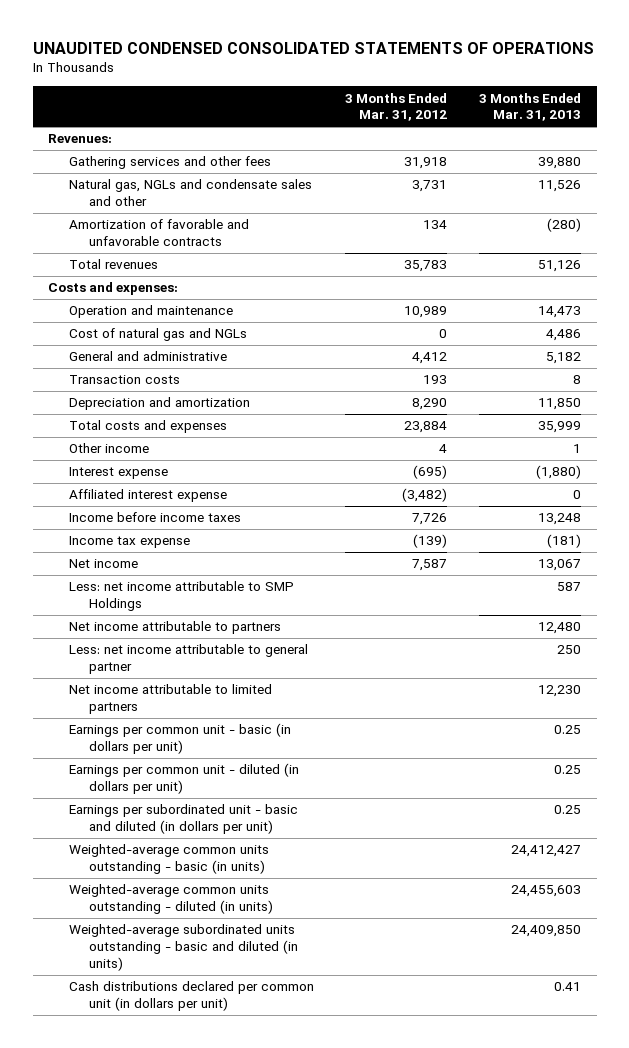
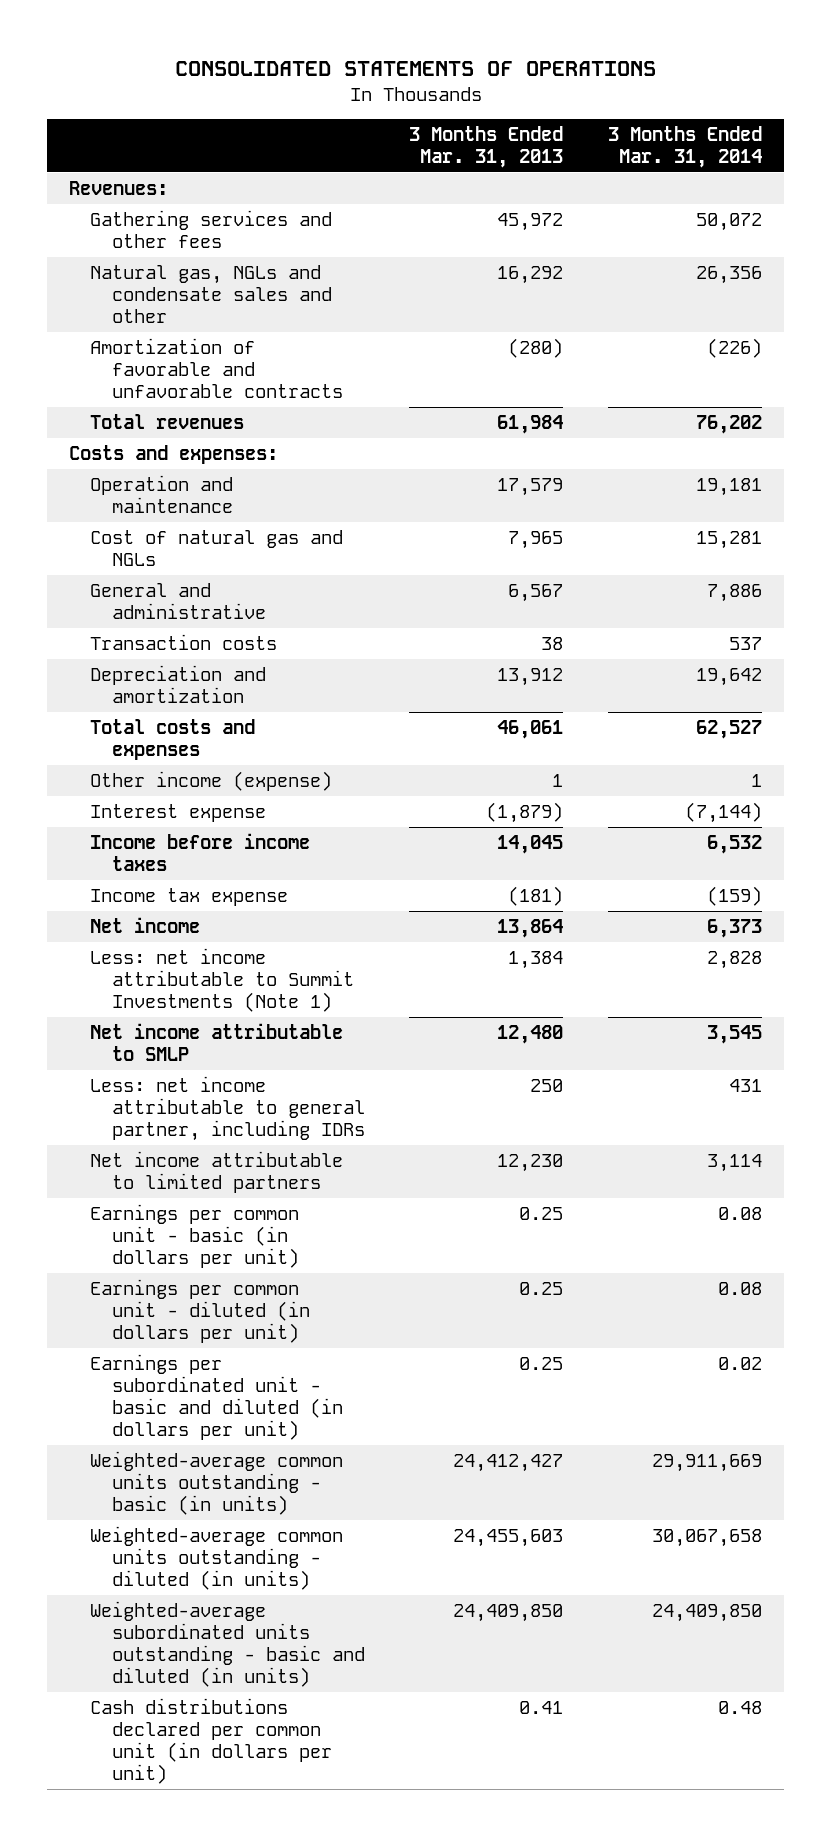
- UNAUDITED CONDENSED CONSOLIDATED STATEMENTS OF OPERATIONS
+ CONSOLIDATED STATEMENTS OF OPERATIONS
- | 3 Months Ended Mar. 31, 2012 | 3 Months Ended Mar. 31, 2013
+ | 3 Months Ended Mar. 31, 2013 | 3 Months Ended Mar. 31, 2014
- Gathering services and other fees | 31,918 | 39,880
- Natural gas, NGLs and condensate sales and other | 3,731 | 11,526
+ Gathering services and other fees | 45,972 | 50,072
+ Natural gas, NGLs and condensate sales and other | 16,292 | 26,356
- Total revenues | 35,783 | 51,126
+ Total revenues | 61,984 | 76,202
- Operation and maintenance | 10,989 | 14,473
- Cost of natural gas and NGLs | 0 | 4,486
- General and administrative | 4,412 | 5,182
- Transaction costs | 193 | 8
- Depreciation and amortization | 8,290 | 11,850
- Total costs and expenses | 23,884 | 35,999
- Other income | 4 | 1
- Interest expense | (695) | (1,880)
- Affiliated interest expense | (3,482) | 0
- Income before income taxes | 7,726 | 13,248
+ Operation and maintenance | 17,579 | 19,181
+ Cost of natural gas and NGLs | 7,965 | 15,281
+ General and administrative | 6,567 | 7,886
+ Transaction costs | 38 | 537
+ Depreciation and amortization | 13,912 | 19,642
+ Total costs and expenses | 46,061 | 62,527
+ Other income (expense) | 1 | 1
+ Interest expense | (1,879) | (7,144)
+ Income before income taxes | 14,045 | 6,532
- Net income | 7,587 | 13,067
- Less: net income attributable to SMP Holdings | | 587
- Net income attributable to partners | | 12,480
- Less: net income attributable to general partner | | 250
+ Net income | 13,864 | 6,373
+ Less: net income attributable to Summit Investments (Note 1) | 1,384 | 2,828
+ Net income attributable to SMLP | 12,480 | 3,545
+ Less: net income attributable to general partner, including IDRs | 250 | 431

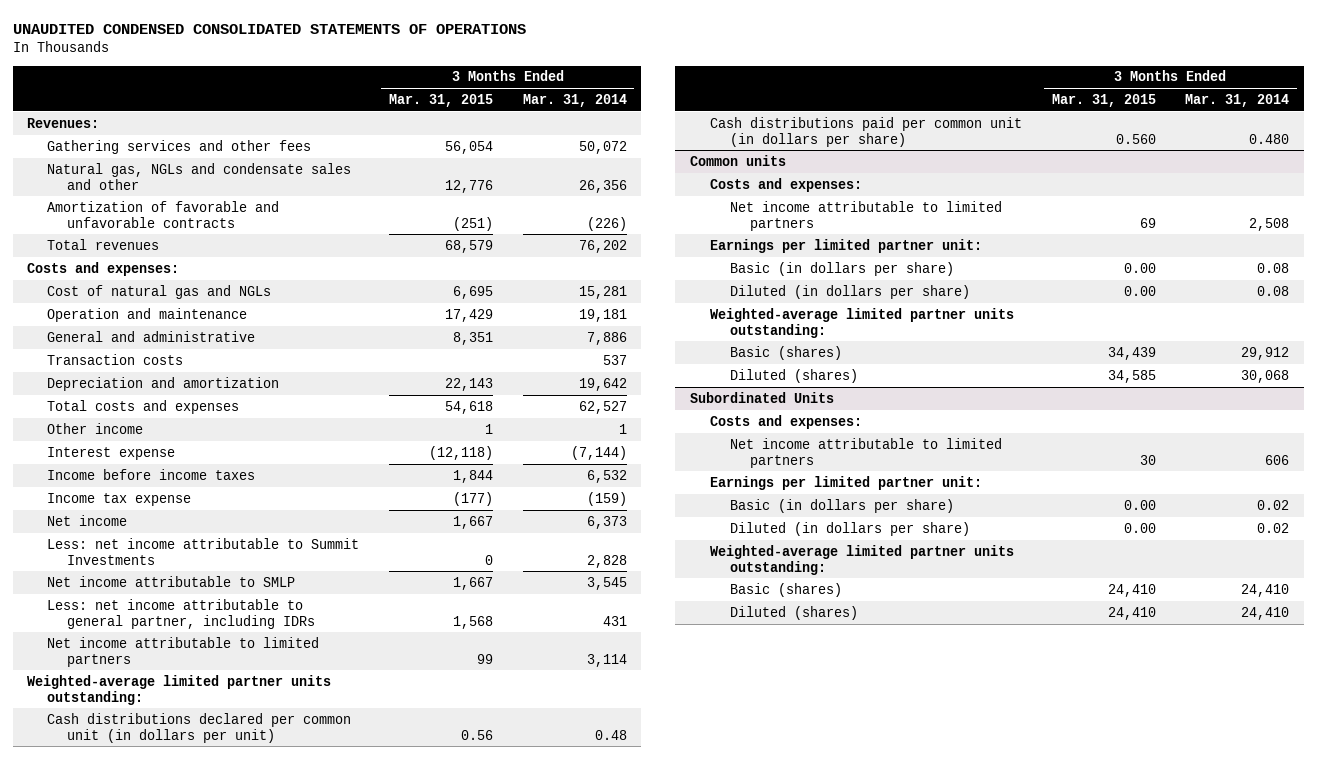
- CONSOLIDATED STATEMENTS OF OPERATIONS
+ UNAUDITED CONDENSED CONSOLIDATED STATEMENTS OF OPERATIONS
- | 3 Months Ended Mar. 31, 2013 | 3 Months Ended Mar. 31, 2014
+ | 3 Months Ended Mar. 31, 2015 | 3 Months Ended Mar. 31, 2014
moved down: Operation and maintenance | 17,429 | 19,181
- Other income (expense) | 1 | 1
+ Other income | 1 | 1
- Less: net income attributable to Summit Investments (Note 1) | 1,384 | 2,828
+ Less: net income attributable to Summit Investments | 0 | 2,828
- Earnings per common unit - basic (in dollars per unit) | 0.25 | 0.08
- Earnings per common unit - diluted (in dollars per unit) | 0.25 | 0.08
- Earnings per subordinated unit - basic and diluted (in dollars per unit) | 0.25 | 0.02
- Weighted-average common units outstanding - basic (in units) | 24,412,427 | 29,911,669
- Weighted-average common units outstanding - diluted (in units) | 24,455,603 | 30,067,658
- Weighted-average subordinated units outstanding - basic and diluted (in units) | 24,409,850 | 24,409,850
+ Weighted-average limited partner units outstanding:
+ Cash distributions paid per common unit (in dollars per share) | 0.560 | 0.480
+ Common units
+ Costs and expenses:
+ Net income attributable to limited partners | 69 | 2,508
+ Earnings per limited partner unit:
+ Basic (in dollars per share) | 0.00 | 0.08
+ Diluted (in dollars per share) | 0.00 | 0.08
+ Weighted-average limited partner units outstanding:
+ Basic (shares) | 34,439 | 29,912
+ Diluted (shares) | 34,585 | 30,068
+ Subordinated Units
+ Costs and expenses:
+ Net income attributable to limited partners | 30 | 606
+ Earnings per limited partner unit:
+ Basic (in dollars per share) | 0.00 | 0.02
+ Diluted (in dollars per share) | 0.00 | 0.02
+ Weighted-average limited partner units outstanding:
+ Basic (shares) | 24,410 | 24,410
+ Diluted (shares) | 24,410 | 24,410

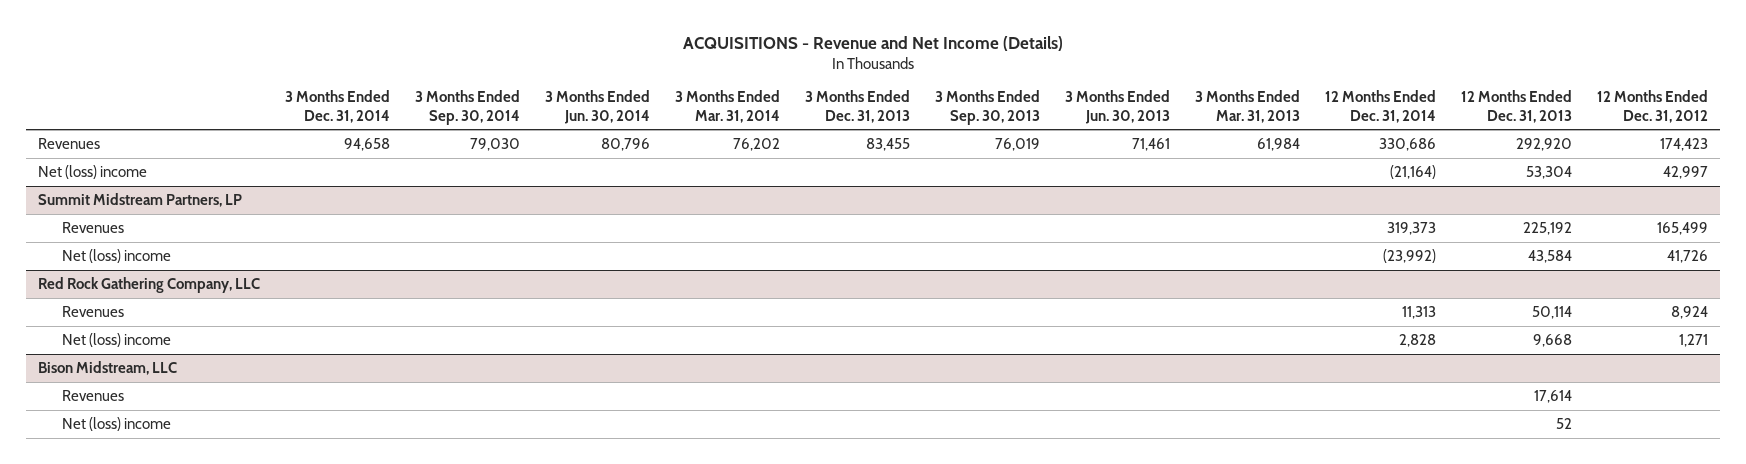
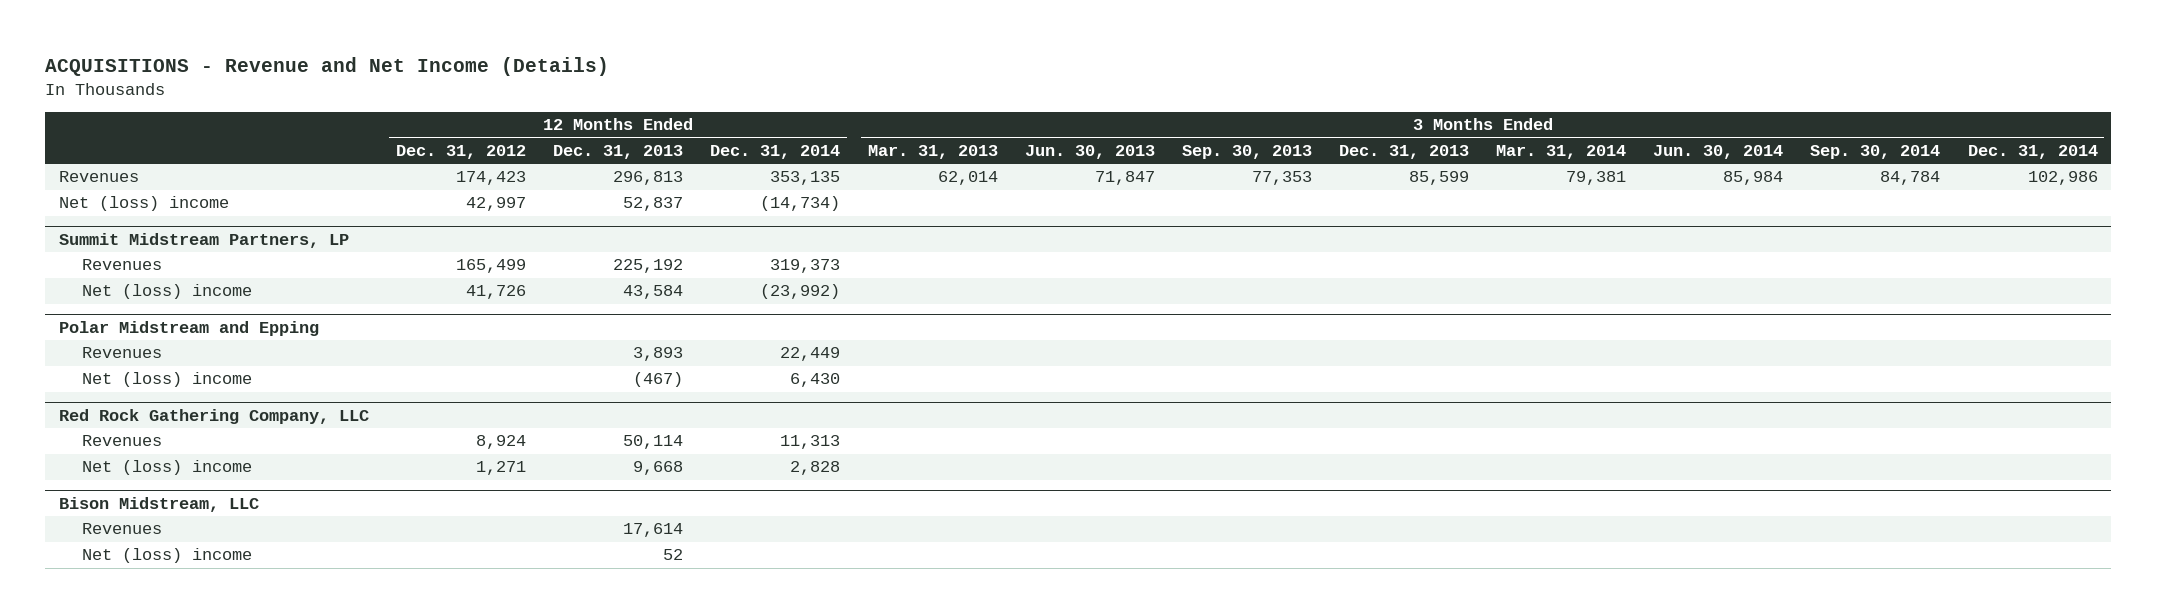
- | 3 Months Ended Dec. 31, 2014 | 3 Months Ended Sep. 30, 2014 | 3 Months Ended Jun. 30, 2014 | 3 Months Ended Mar. 31, 2014 | 3 Months Ended Dec. 31, 2013 | 3 Months Ended Sep. 30, 2013 | 3 Months Ended Jun. 30, 2013 | 3 Months Ended Mar. 31, 2013 | 12 Months Ended Dec. 31, 2014 | 12 Months Ended Dec. 31, 2013 | 12 Months Ended Dec. 31, 2012
+ | 12 Months Ended Dec. 31, 2012 | 12 Months Ended Dec. 31, 2013 | 12 Months Ended Dec. 31, 2014 | 3 Months Ended Mar. 31, 2013 | 3 Months Ended Jun. 30, 2013 | 3 Months Ended Sep. 30, 2013 | 3 Months Ended Dec. 31, 2013 | 3 Months Ended Mar. 31, 2014 | 3 Months Ended Jun. 30, 2014 | 3 Months Ended Sep. 30, 2014 | 3 Months Ended Dec. 31, 2014
- Revenues | 94,658 | 79,030 | 80,796 | 76,202 | 83,455 | 76,019 | 71,461 | 61,984 | 330,686 | 292,920 | 174,423
- Net (loss) income | | | | | | | | | (21,164) | 53,304 | 42,997
+ Revenues | 174,423 | 296,813 | 353,135 | 62,014 | 71,847 | 77,353 | 85,599 | 79,381 | 85,984 | 84,784 | 102,986
+ Net (loss) income | 42,997 | 52,837 | (14,734) | | | | | | | |
+ Polar Midstream and Epping
+ Revenues | | 3,893 | 22,449 | | | | | | | |
+ Net (loss) income | | (467) | 6,430 | | | | | | | |

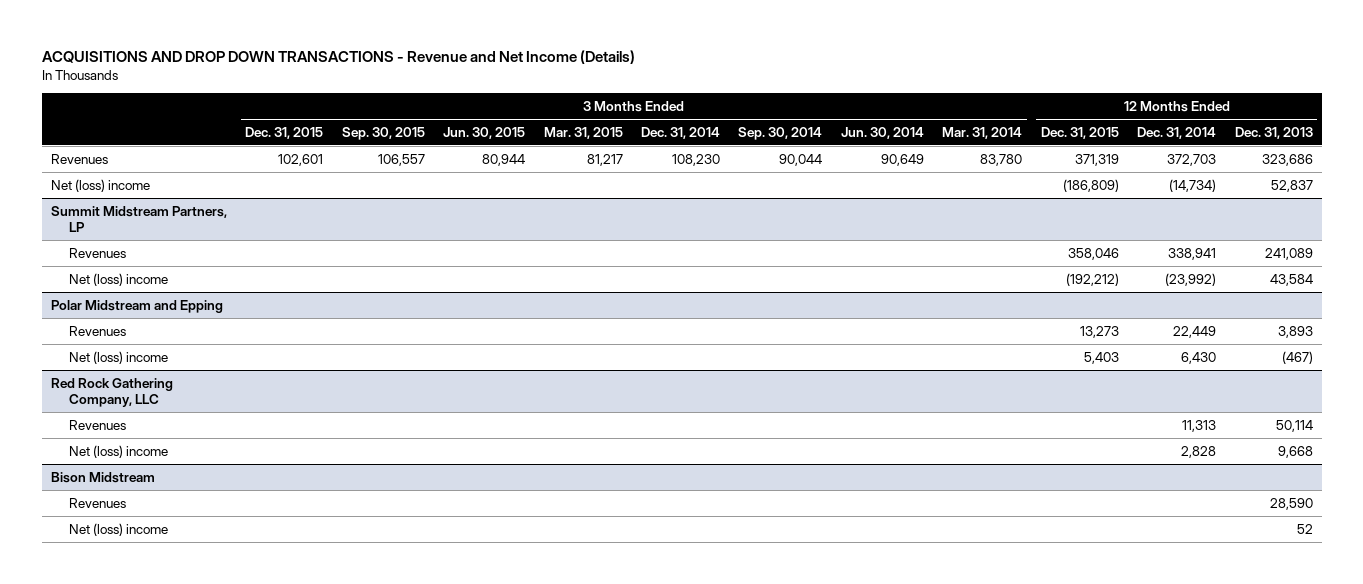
- ACQUISITIONS - Revenue and Net Income (Details)
+ ACQUISITIONS AND DROP DOWN TRANSACTIONS - Revenue and Net Income (Details)
- | 12 Months Ended Dec. 31, 2012 | 12 Months Ended Dec. 31, 2013 | 12 Months Ended Dec. 31, 2014 | 3 Months Ended Mar. 31, 2013 | 3 Months Ended Jun. 30, 2013 | 3 Months Ended Sep. 30, 2013 | 3 Months Ended Dec. 31, 2013 | 3 Months Ended Mar. 31, 2014 | 3 Months Ended Jun. 30, 2014 | 3 Months Ended Sep. 30, 2014 | 3 Months Ended Dec. 31, 2014
+ | 3 Months Ended Dec. 31, 2015 | 3 Months Ended Sep. 30, 2015 | 3 Months Ended Jun. 30, 2015 | 3 Months Ended Mar. 31, 2015 | 3 Months Ended Dec. 31, 2014 | 3 Months Ended Sep. 30, 2014 | 3 Months Ended Jun. 30, 2014 | 3 Months Ended Mar. 31, 2014 | 12 Months Ended Dec. 31, 2015 | 12 Months Ended Dec. 31, 2014 | 12 Months Ended Dec. 31, 2013
- Revenues | 174,423 | 296,813 | 353,135 | 62,014 | 71,847 | 77,353 | 85,599 | 79,381 | 85,984 | 84,784 | 102,986
+ Revenues | 102,601 | 106,557 | 80,944 | 81,217 | 108,230 | 90,044 | 90,649 | 83,780 | 371,319 | 372,703 | 323,686
@ Summit Midstream Partners, LP
- Revenues | 165,499 | 225,192 | 319,373 | | | | | | | |
+ Revenues | | | | | | | | | 358,046 | 338,941 | 241,089
- Bison Midstream, LLC
- Revenues | | 17,614 | | | | | | | | |
+ Bison Midstream
+ Revenues | | | | | | | | | | | 28,590

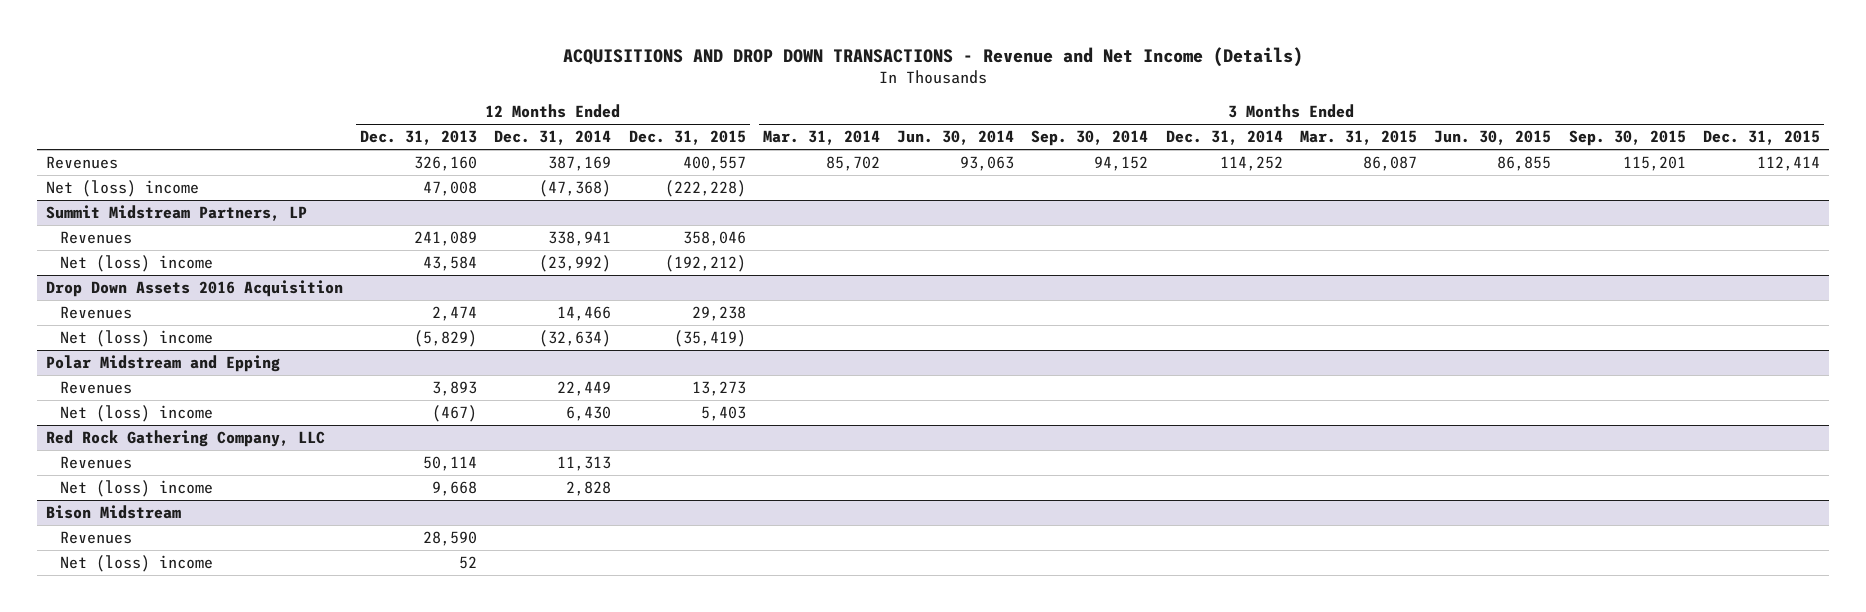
- | 3 Months Ended Dec. 31, 2015 | 3 Months Ended Sep. 30, 2015 | 3 Months Ended Jun. 30, 2015 | 3 Months Ended Mar. 31, 2015 | 3 Months Ended Dec. 31, 2014 | 3 Months Ended Sep. 30, 2014 | 3 Months Ended Jun. 30, 2014 | 3 Months Ended Mar. 31, 2014 | 12 Months Ended Dec. 31, 2015 | 12 Months Ended Dec. 31, 2014 | 12 Months Ended Dec. 31, 2013
+ | 12 Months Ended Dec. 31, 2013 | 12 Months Ended Dec. 31, 2014 | 12 Months Ended Dec. 31, 2015 | 3 Months Ended Mar. 31, 2014 | 3 Months Ended Jun. 30, 2014 | 3 Months Ended Sep. 30, 2014 | 3 Months Ended Dec. 31, 2014 | 3 Months Ended Mar. 31, 2015 | 3 Months Ended Jun. 30, 2015 | 3 Months Ended Sep. 30, 2015 | 3 Months Ended Dec. 31, 2015
- Revenues | 102,601 | 106,557 | 80,944 | 81,217 | 108,230 | 90,044 | 90,649 | 83,780 | 371,319 | 372,703 | 323,686
- Net (loss) income | | | | | | | | | (186,809) | (14,734) | 52,837
+ Revenues | 326,160 | 387,169 | 400,557 | 85,702 | 93,063 | 94,152 | 114,252 | 86,087 | 86,855 | 115,201 | 112,414
+ Net (loss) income | 47,008 | (47,368) | (222,228) | | | | | | | |
+ Drop Down Assets 2016 Acquisition
+ Revenues | 2,474 | 14,466 | 29,238 | | | | | | | |
+ Net (loss) income | (5,829) | (32,634) | (35,419) | | | | | | | |

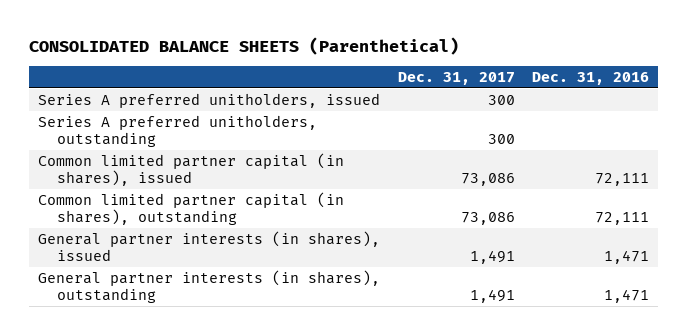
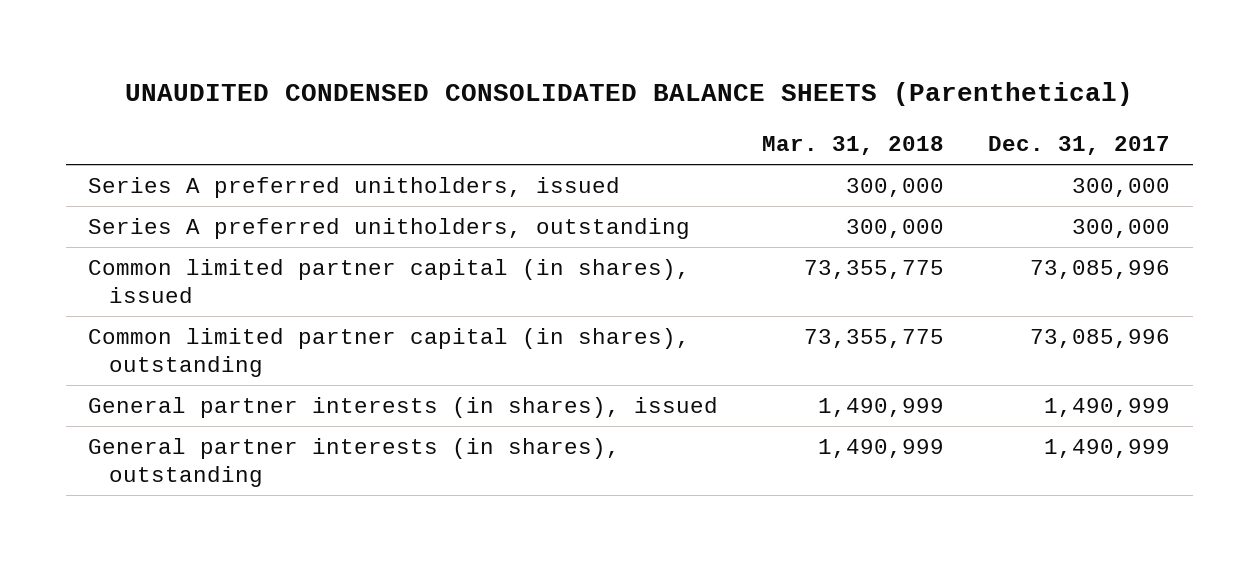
- CONSOLIDATED BALANCE SHEETS (Parenthetical)
+ UNAUDITED CONDENSED CONSOLIDATED BALANCE SHEETS (Parenthetical)
- | Dec. 31, 2017 | Dec. 31, 2016
+ | Mar. 31, 2018 | Dec. 31, 2017
- Series A preferred unitholders, issued | 300 |
- Series A preferred unitholders, outstanding | 300 |
- Common limited partner capital (in shares), issued | 73,086 | 72,111
- Common limited partner capital (in shares), outstanding | 73,086 | 72,111
- General partner interests (in shares), issued | 1,491 | 1,471
- General partner interests (in shares), outstanding | 1,491 | 1,471
+ Series A preferred unitholders, issued | 300,000 | 300,000
+ Series A preferred unitholders, outstanding | 300,000 | 300,000
+ Common limited partner capital (in shares), issued | 73,355,775 | 73,085,996
+ Common limited partner capital (in shares), outstanding | 73,355,775 | 73,085,996
+ General partner interests (in shares), issued | 1,490,999 | 1,490,999
+ General partner interests (in shares), outstanding | 1,490,999 | 1,490,999

